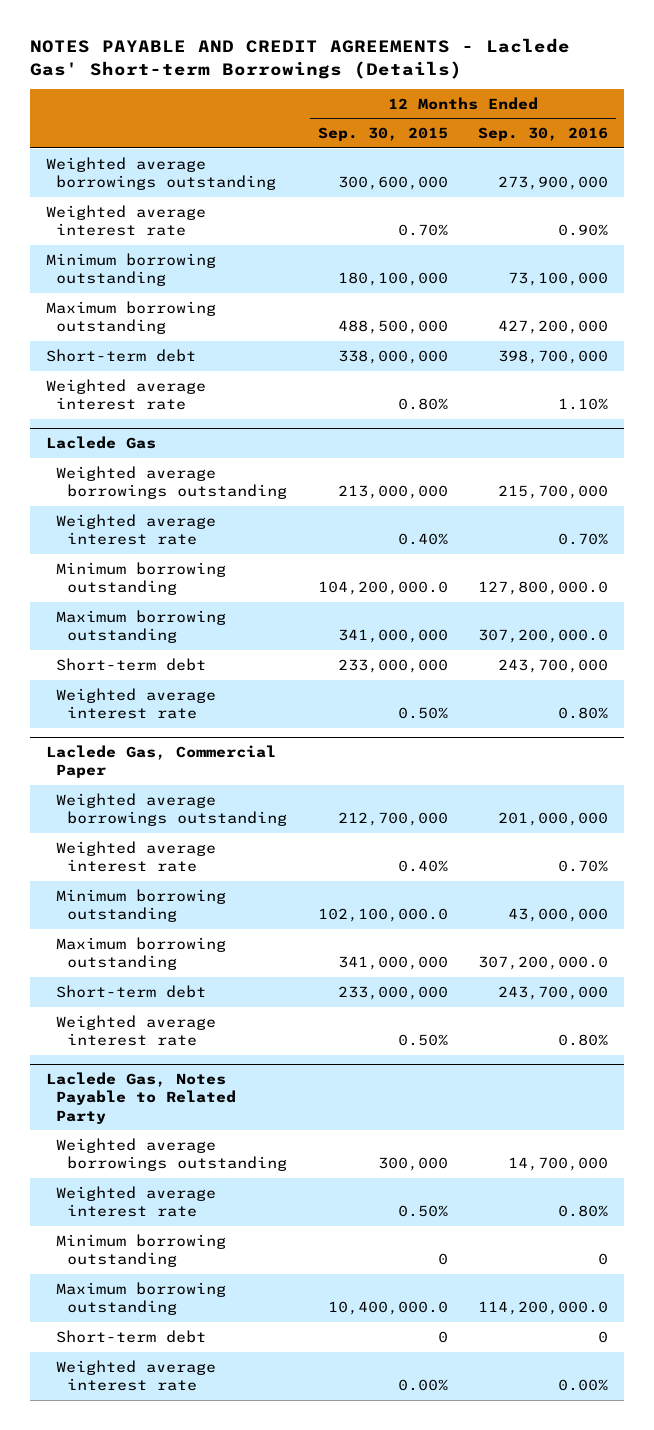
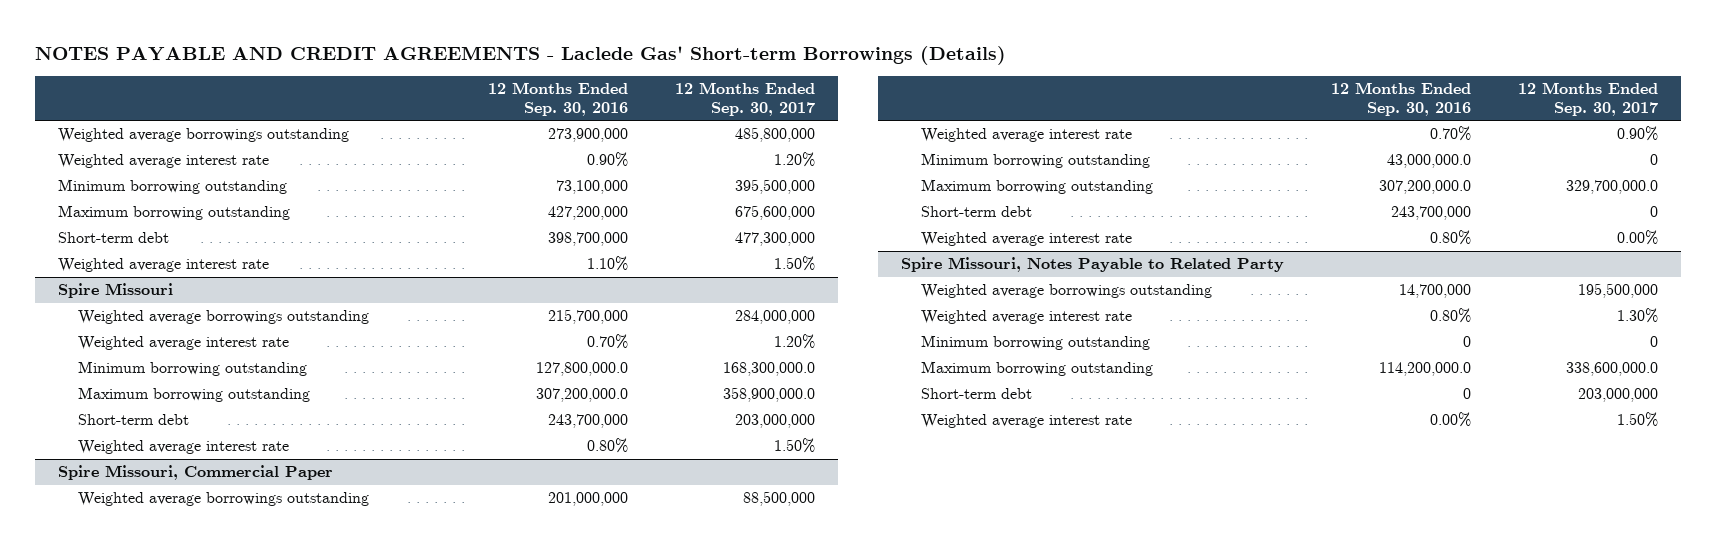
- | 12 Months Ended Sep. 30, 2015 | 12 Months Ended Sep. 30, 2016
+ | 12 Months Ended Sep. 30, 2016 | 12 Months Ended Sep. 30, 2017
- Laclede Gas
+ Spire Missouri
- Laclede Gas, Commercial Paper
+ Spire Missouri, Commercial Paper
- Minimum borrowing outstanding | 102,100,000.0 | 43,000,000
+ Minimum borrowing outstanding | 43,000,000.0 | 0
- Laclede Gas, Notes Payable to Related Party
+ Spire Missouri, Notes Payable to Related Party

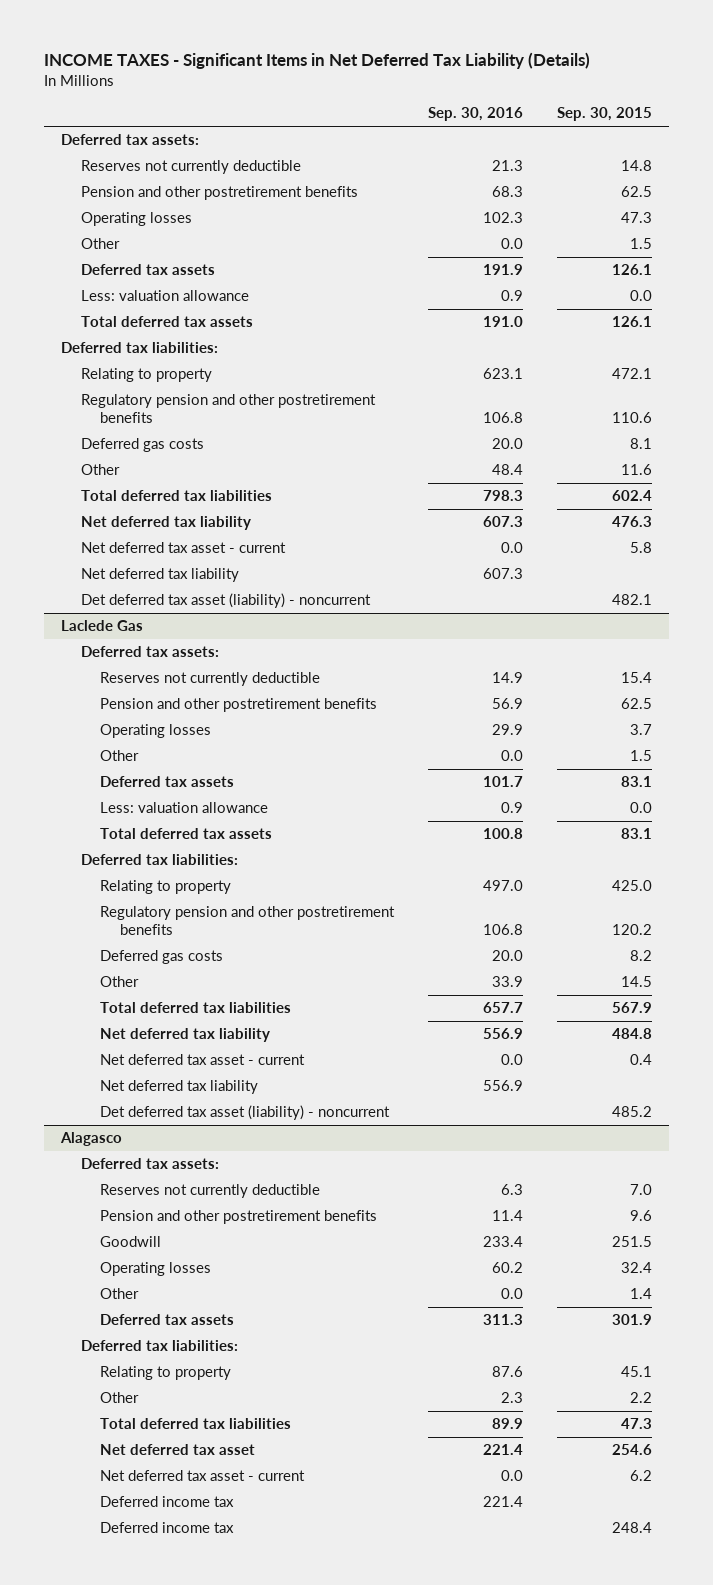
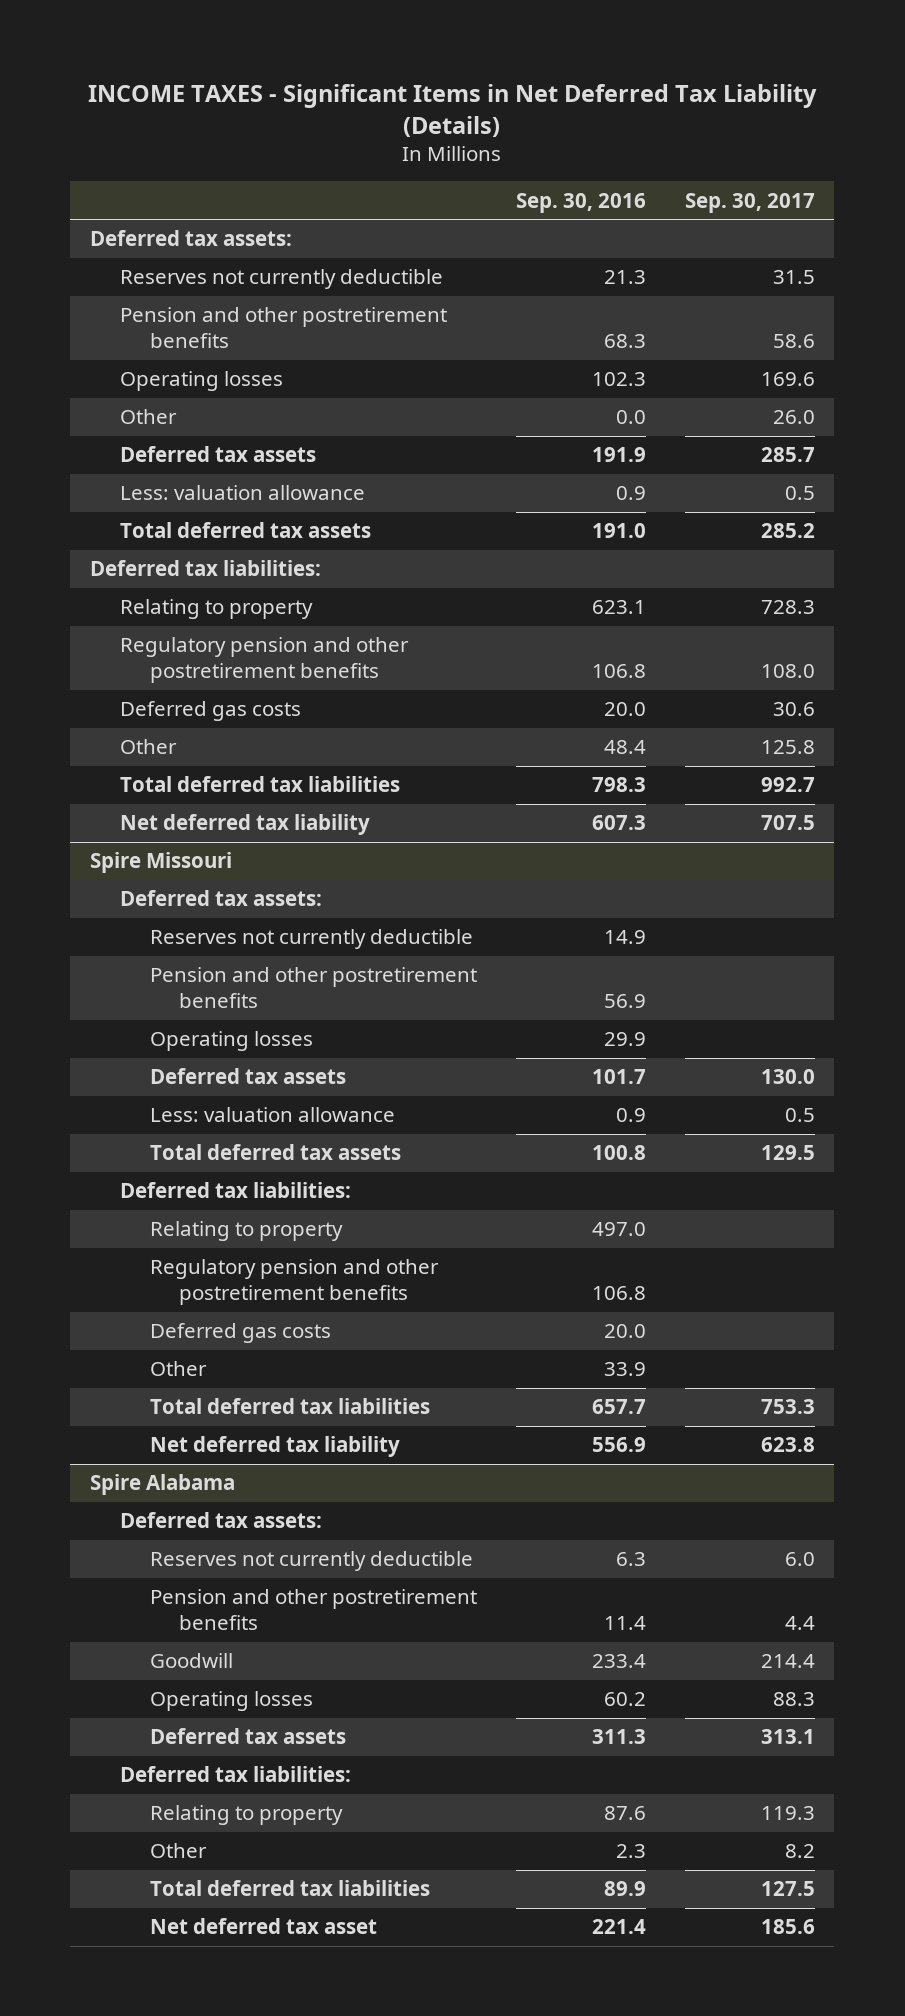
- | Sep. 30, 2016 | Sep. 30, 2015
+ | Sep. 30, 2016 | Sep. 30, 2017
- Net deferred tax asset - current | 0.0 | 5.8
- Net deferred tax liability | 607.3 |
- Det deferred tax asset (liability) - noncurrent | | 482.1
- Laclede Gas
+ Spire Missouri
- Other | 0.0 | 1.5
- Net deferred tax asset - current | 0.0 | 0.4
- Net deferred tax liability | 556.9 |
- Det deferred tax asset (liability) - noncurrent | | 485.2
- Alagasco
+ Spire Alabama
- Other | 0.0 | 1.4
- Net deferred tax asset - current | 0.0 | 6.2
- Deferred income tax | 221.4 |
- Deferred income tax | | 248.4

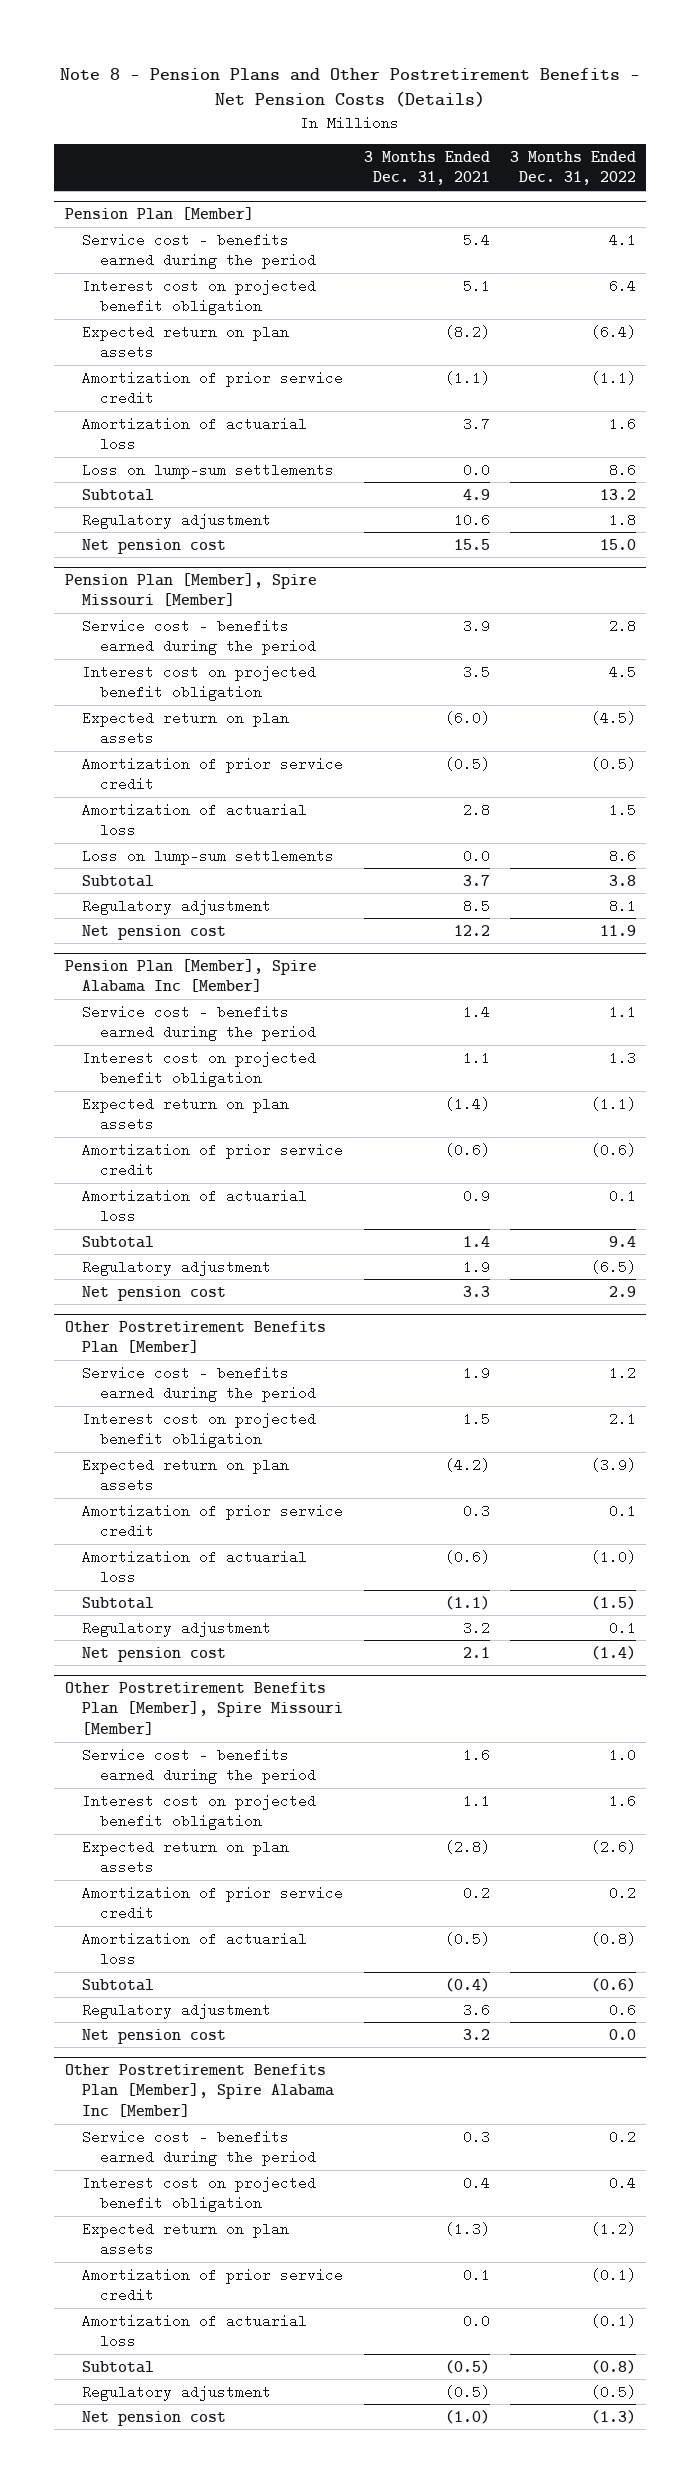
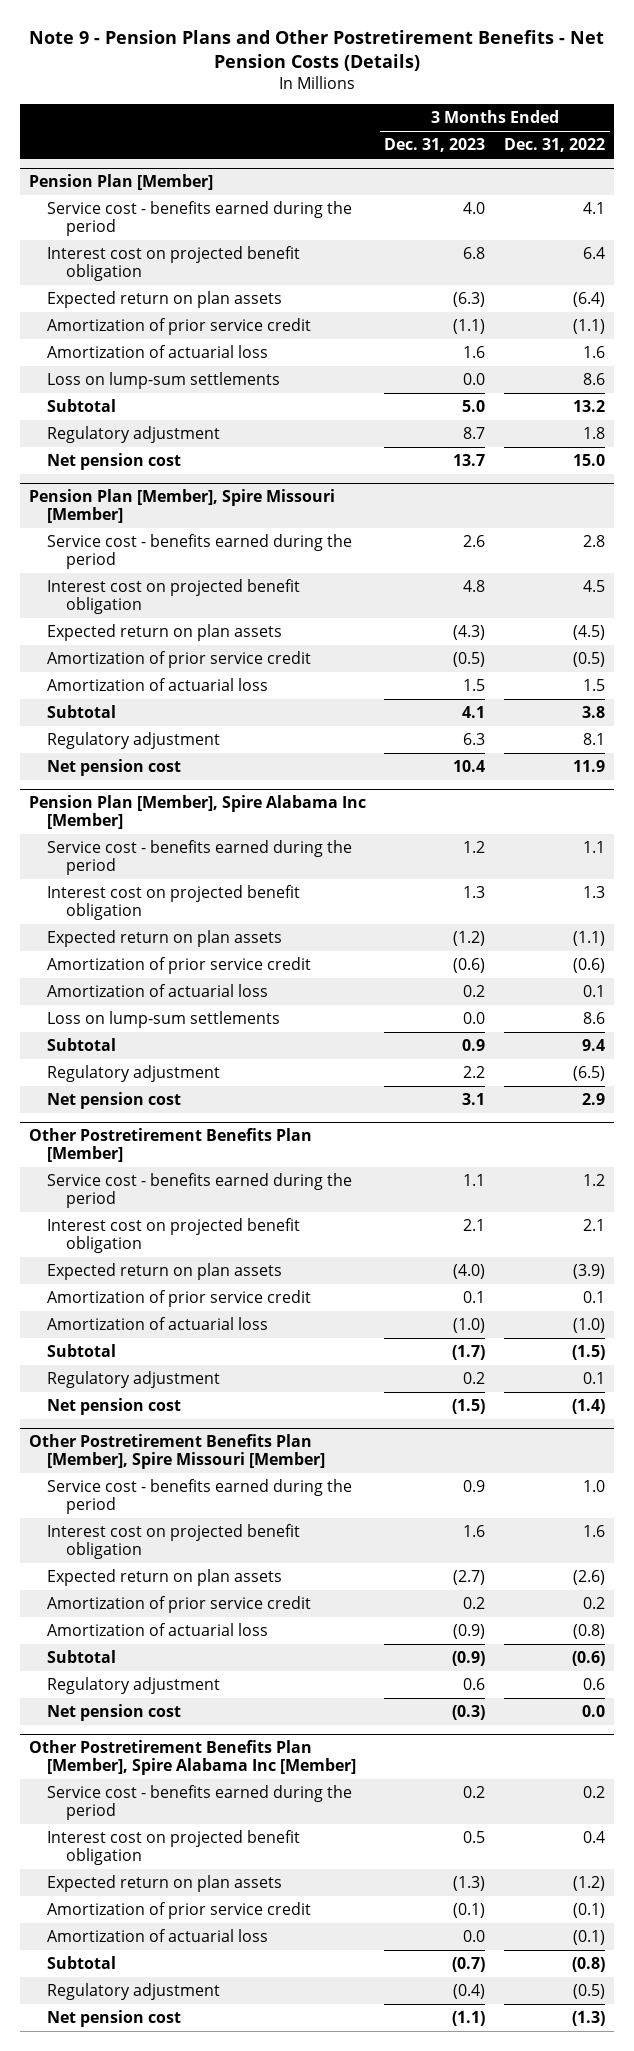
- Note 8 - Pension Plans and Other Postretirement Benefits - Net Pension Costs (Details)
+ Note 9 - Pension Plans and Other Postretirement Benefits - Net Pension Costs (Details)
- | 3 Months Ended Dec. 31, 2021 | 3 Months Ended Dec. 31, 2022
+ | 3 Months Ended Dec. 31, 2023 | 3 Months Ended Dec. 31, 2022
@ Pension Plan [Member], Spire Missouri [Member]
- Loss on lump-sum settlements | 0.0 | 8.6
@ Pension Plan [Member], Spire Alabama Inc [Member]
+ Loss on lump-sum settlements | 0.0 | 8.6

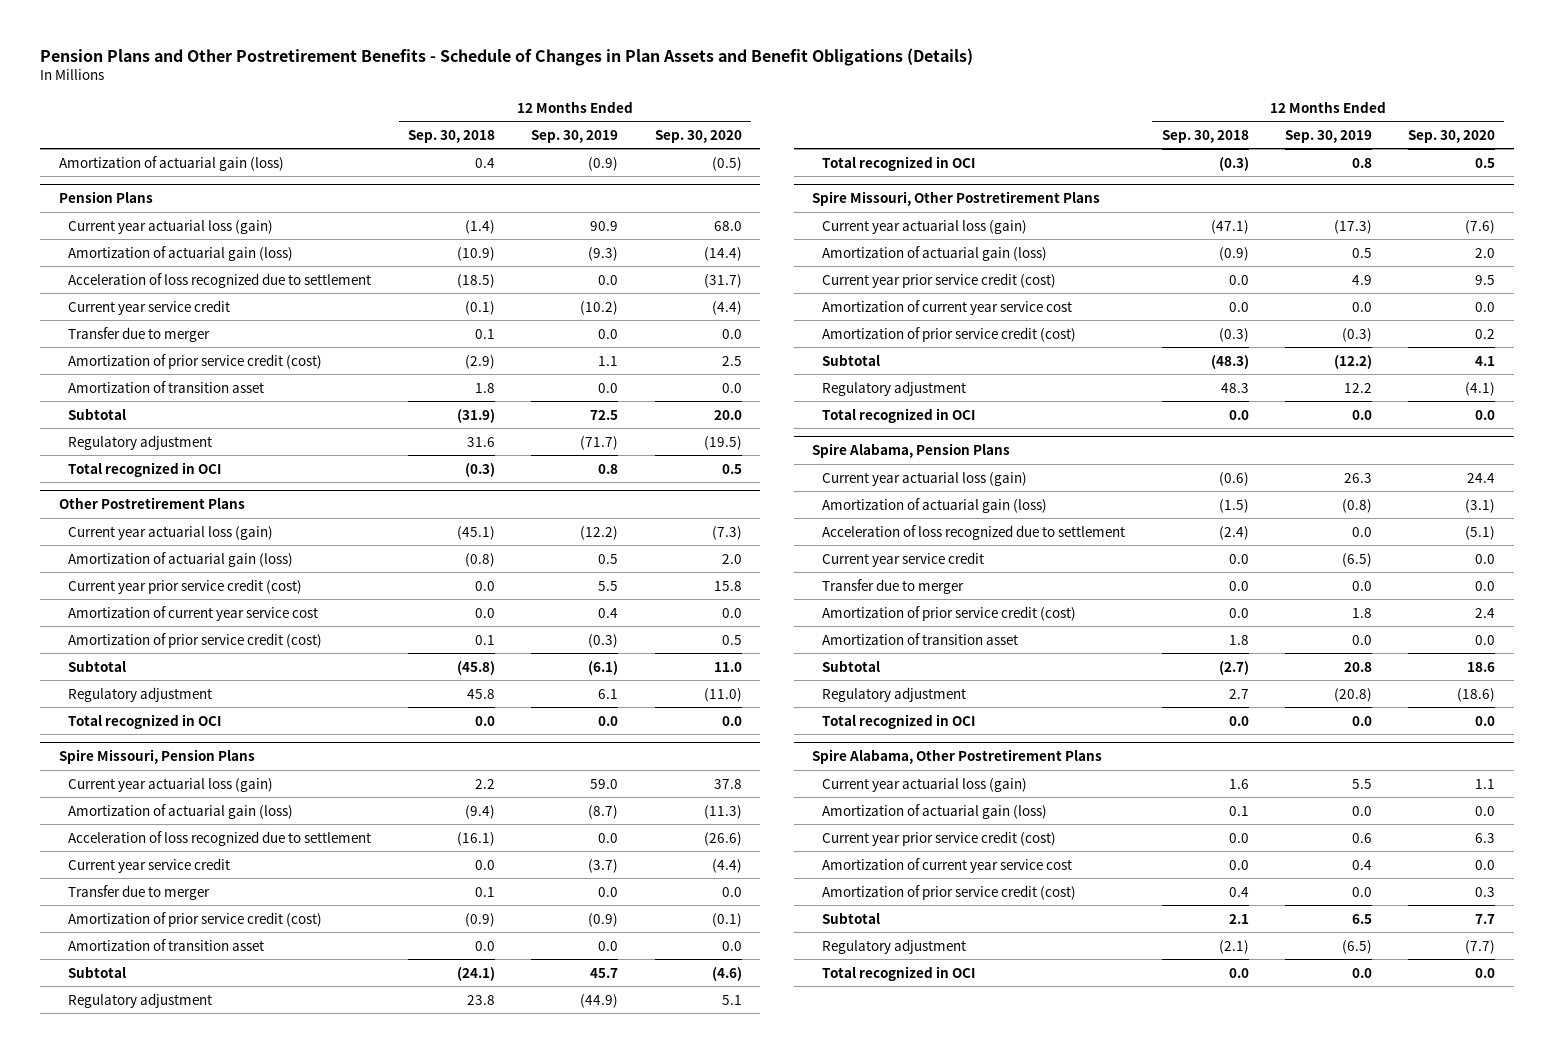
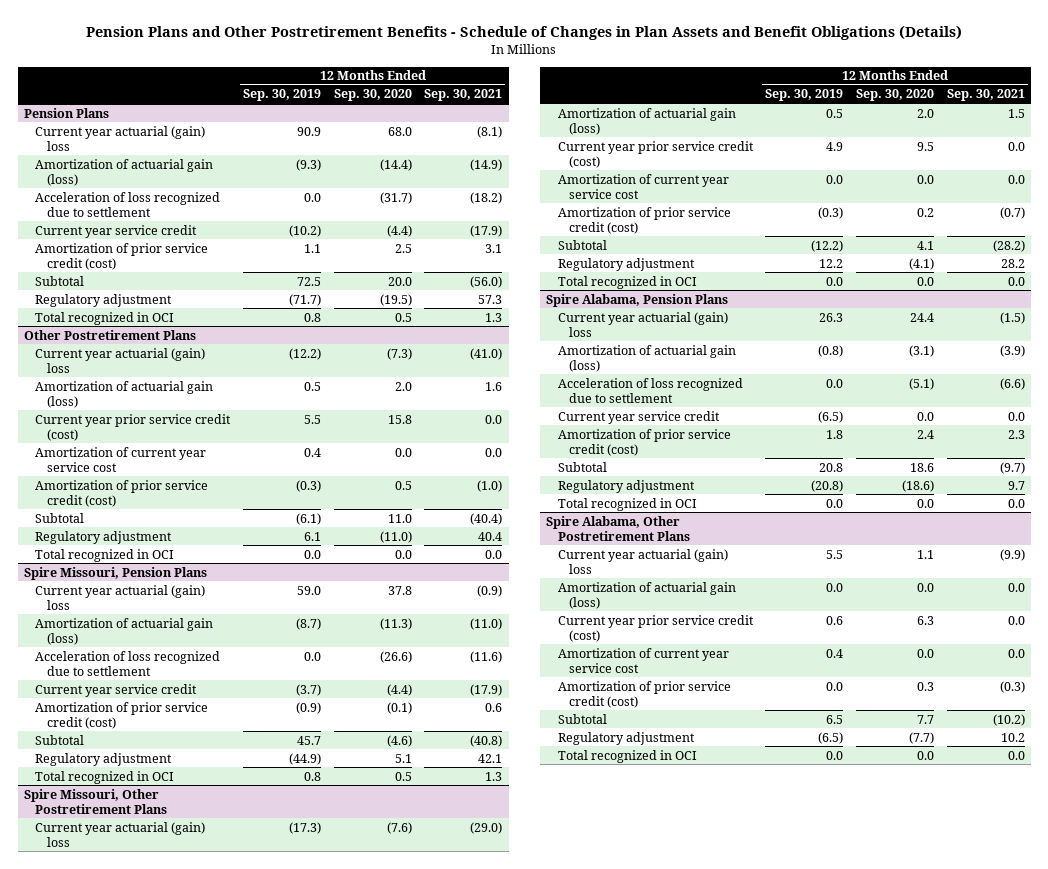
- | 12 Months Ended Sep. 30, 2018 | 12 Months Ended Sep. 30, 2019 | 12 Months Ended Sep. 30, 2020
+ | 12 Months Ended Sep. 30, 2019 | 12 Months Ended Sep. 30, 2020 | 12 Months Ended Sep. 30, 2021
- Amortization of actuarial gain (loss) | 0.4 | (0.9) | (0.5)
@ Pension Plans
- Current year actuarial loss (gain) | (1.4) | 90.9 | 68.0
+ Current year actuarial (gain) loss | 90.9 | 68.0 | (8.1)
- Transfer due to merger | 0.1 | 0.0 | 0.0
- Amortization of transition asset | 1.8 | 0.0 | 0.0
@ Other Postretirement Plans
- Current year actuarial loss (gain) | (45.1) | (12.2) | (7.3)
+ Current year actuarial (gain) loss | (12.2) | (7.3) | (41.0)
@ Spire Missouri, Pension Plans
- Current year actuarial loss (gain) | 2.2 | 59.0 | 37.8
+ Current year actuarial (gain) loss | 59.0 | 37.8 | (0.9)
- Transfer due to merger | 0.1 | 0.0 | 0.0
- Amortization of transition asset | 0.0 | 0.0 | 0.0
@ Spire Missouri, Other Postretirement Plans
- Current year actuarial loss (gain) | (47.1) | (17.3) | (7.6)
+ Current year actuarial (gain) loss | (17.3) | (7.6) | (29.0)
@ Spire Alabama, Pension Plans
- Current year actuarial loss (gain) | (0.6) | 26.3 | 24.4
+ Current year actuarial (gain) loss | 26.3 | 24.4 | (1.5)
- Transfer due to merger | 0.0 | 0.0 | 0.0
- Amortization of transition asset | 1.8 | 0.0 | 0.0
@ Spire Alabama, Other Postretirement Plans
- Current year actuarial loss (gain) | 1.6 | 5.5 | 1.1
+ Current year actuarial (gain) loss | 5.5 | 1.1 | (9.9)

